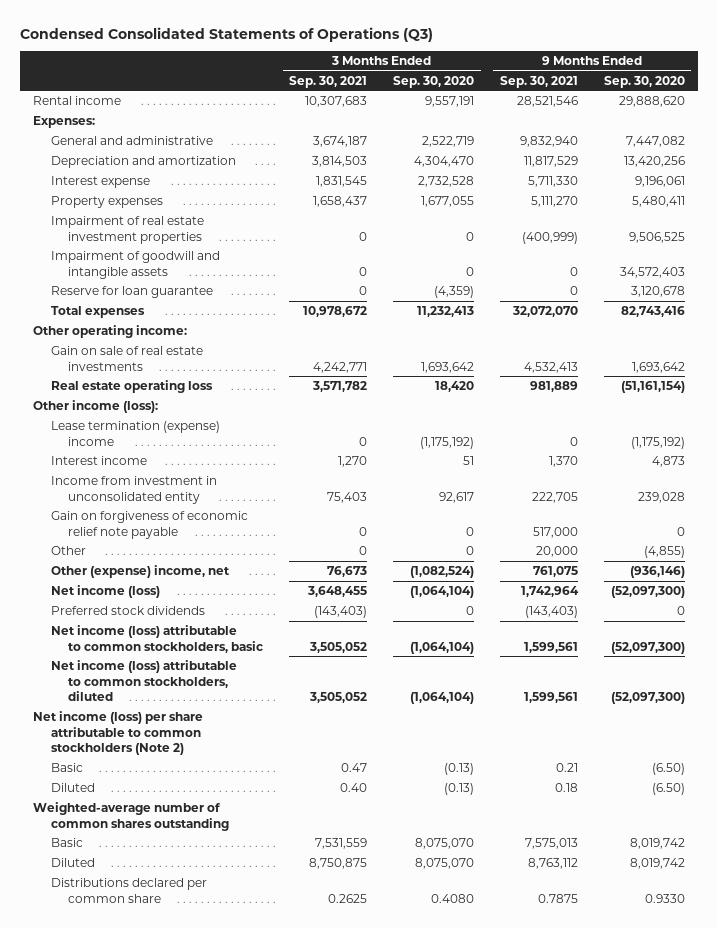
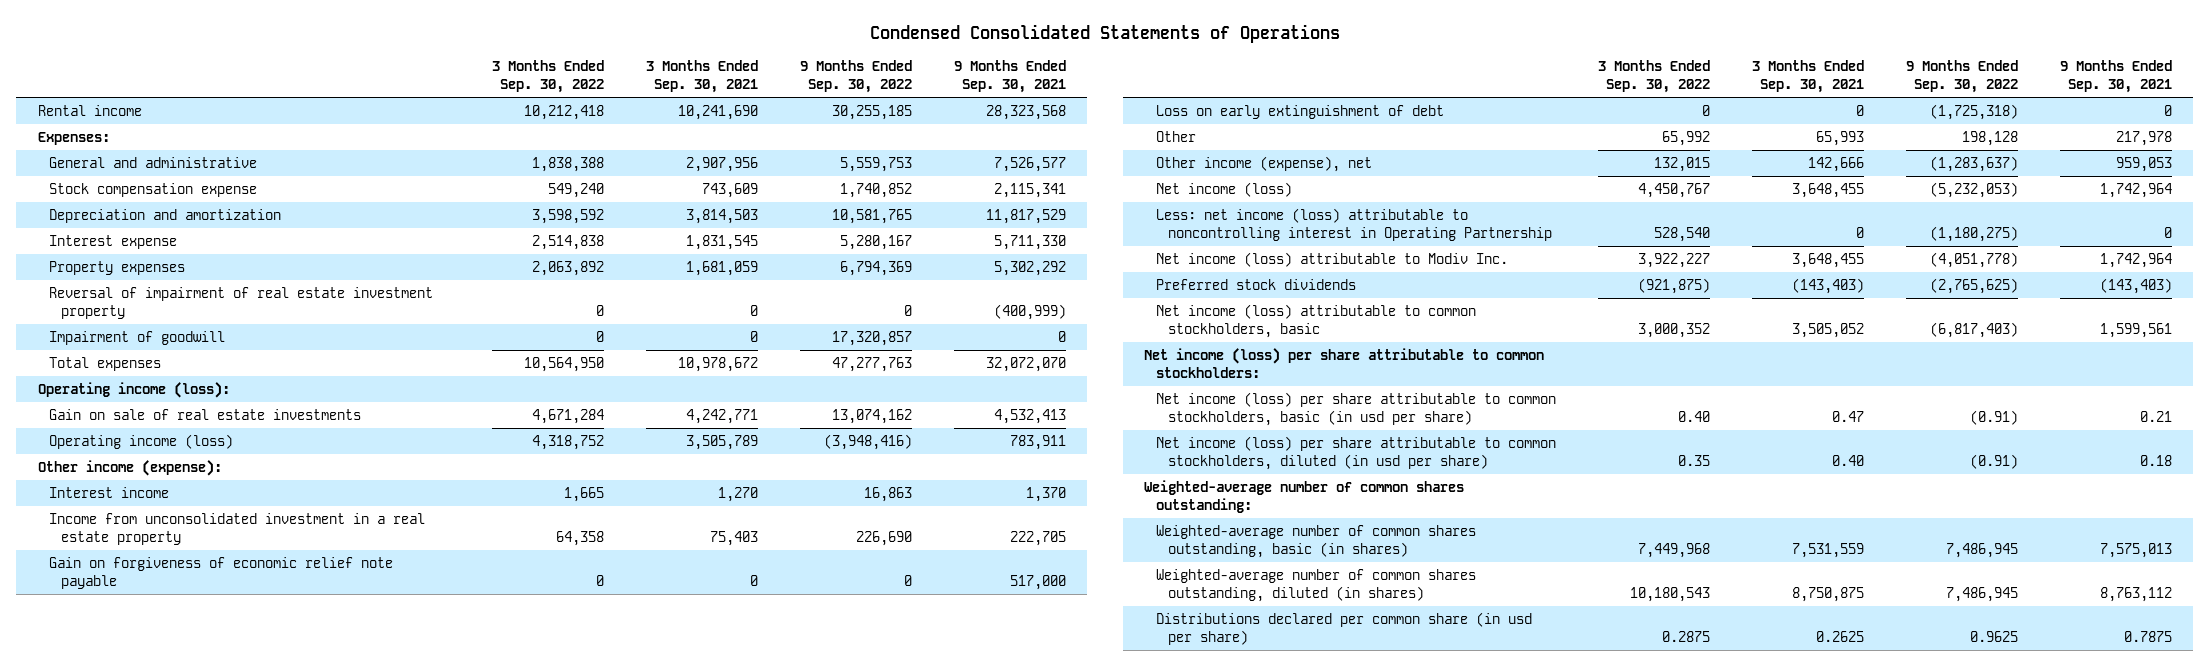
- Condensed Consolidated Statements of Operations (Q3)
+ Condensed Consolidated Statements of Operations
- | 3 Months Ended Sep. 30, 2021 | 3 Months Ended Sep. 30, 2020 | 9 Months Ended Sep. 30, 2021 | 9 Months Ended Sep. 30, 2020
+ | 3 Months Ended Sep. 30, 2022 | 3 Months Ended Sep. 30, 2021 | 9 Months Ended Sep. 30, 2022 | 9 Months Ended Sep. 30, 2021
- Rental income | 10,307,683 | 9,557,191 | 28,521,546 | 29,888,620
+ Rental income | 10,212,418 | 10,241,690 | 30,255,185 | 28,323,568
- General and administrative | 3,674,187 | 2,522,719 | 9,832,940 | 7,447,082
+ General and administrative | 1,838,388 | 2,907,956 | 5,559,753 | 7,526,577
+ Stock compensation expense | 549,240 | 743,609 | 1,740,852 | 2,115,341
- Property expenses | 1,658,437 | 1,677,055 | 5,111,270 | 5,480,411
- Impairment of real estate investment properties | 0 | 0 | (400,999) | 9,506,525
- Impairment of goodwill and intangible assets | 0 | 0 | 0 | 34,572,403
- Reserve for loan guarantee | 0 | (4,359) | 0 | 3,120,678
+ Property expenses | 2,063,892 | 1,681,059 | 6,794,369 | 5,302,292
+ Reversal of impairment of real estate investment property | 0 | 0 | 0 | (400,999)
+ Impairment of goodwill | 0 | 0 | 17,320,857 | 0
- Other operating income:
+ Operating income (loss):
- Real estate operating loss | 3,571,782 | 18,420 | 981,889 | (51,161,154)
- Other income (loss):
- Lease termination (expense) income | 0 | (1,175,192) | 0 | (1,175,192)
+ Operating income (loss) | 4,318,752 | 3,505,789 | (3,948,416) | 783,911
+ Other income (expense):
- Income from investment in unconsolidated entity | 75,403 | 92,617 | 222,705 | 239,028
+ Income from unconsolidated investment in a real estate property | 64,358 | 75,403 | 226,690 | 222,705
- Other | 0 | 0 | 20,000 | (4,855)
- Other (expense) income, net | 76,673 | (1,082,524) | 761,075 | (936,146)
+ Loss on early extinguishment of debt | 0 | 0 | (1,725,318) | 0
+ Other | 65,992 | 65,993 | 198,128 | 217,978
+ Other income (expense), net | 132,015 | 142,666 | (1,283,637) | 959,053
+ Less: net income (loss) attributable to noncontrolling interest in Operating Partnership | 528,540 | 0 | (1,180,275) | 0
+ Net income (loss) attributable to Modiv Inc. | 3,922,227 | 3,648,455 | (4,051,778) | 1,742,964
- Net income (loss) attributable to common stockholders, diluted | 3,505,052 | (1,064,104) | 1,599,561 | (52,097,300)
- Net income (loss) per share attributable to common stockholders (Note 2)
- Basic | 0.47 | (0.13) | 0.21 | (6.50)
- Diluted | 0.40 | (0.13) | 0.18 | (6.50)
- Weighted-average number of common shares outstanding
- Basic | 7,531,559 | 8,075,070 | 7,575,013 | 8,019,742
- Diluted | 8,750,875 | 8,075,070 | 8,763,112 | 8,019,742
- Distributions declared per common share | 0.2625 | 0.4080 | 0.7875 | 0.9330
+ Net income (loss) per share attributable to common stockholders:
+ Net income (loss) per share attributable to common stockholders, basic (in usd per share) | 0.40 | 0.47 | (0.91) | 0.21
+ Net income (loss) per share attributable to common stockholders, diluted (in usd per share) | 0.35 | 0.40 | (0.91) | 0.18
+ Weighted-average number of common shares outstanding:
+ Weighted-average number of common shares outstanding, basic (in shares) | 7,449,968 | 7,531,559 | 7,486,945 | 7,575,013
+ Weighted-average number of common shares outstanding, diluted (in shares) | 10,180,543 | 8,750,875 | 7,486,945 | 8,763,112
+ Distributions declared per common share (in usd per share) | 0.2875 | 0.2625 | 0.9625 | 0.7875

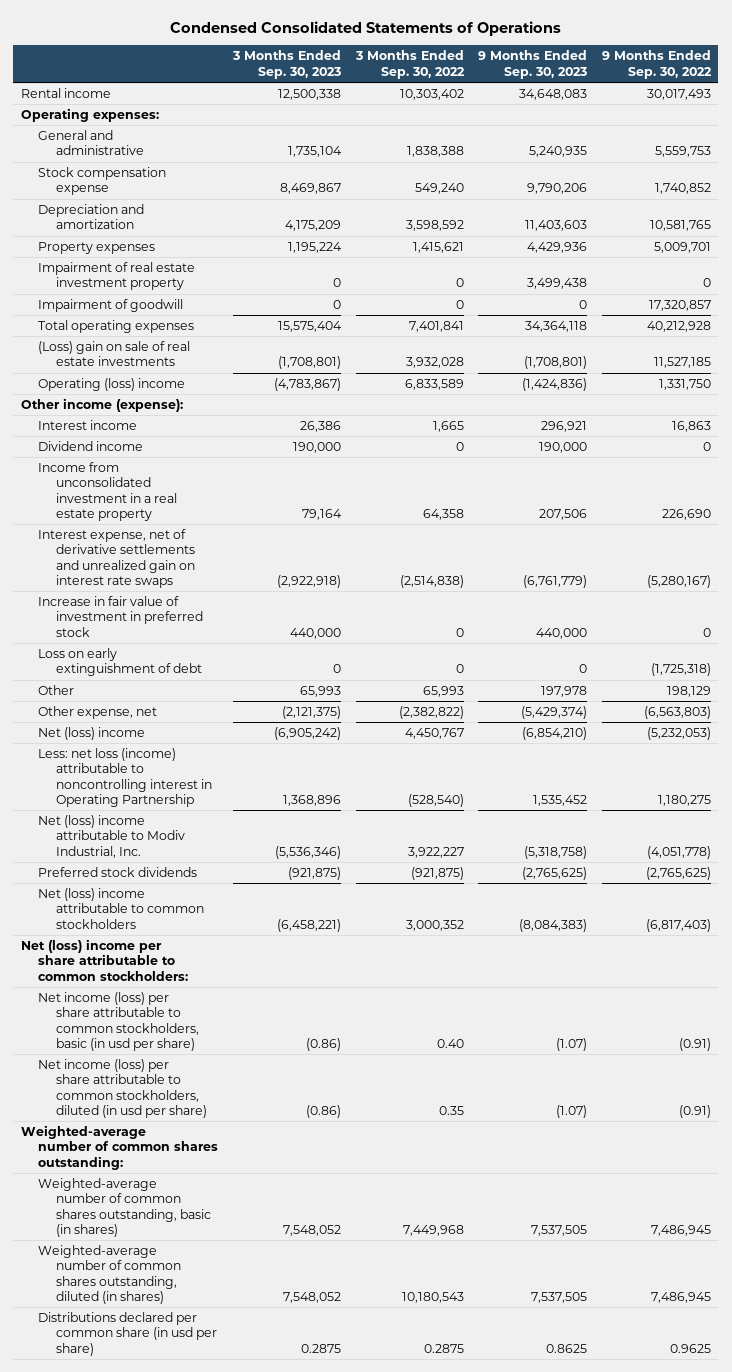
- | 3 Months Ended Sep. 30, 2022 | 3 Months Ended Sep. 30, 2021 | 9 Months Ended Sep. 30, 2022 | 9 Months Ended Sep. 30, 2021
+ | 3 Months Ended Sep. 30, 2023 | 3 Months Ended Sep. 30, 2022 | 9 Months Ended Sep. 30, 2023 | 9 Months Ended Sep. 30, 2022
- Rental income | 10,212,418 | 10,241,690 | 30,255,185 | 28,323,568
- Expenses:
+ Rental income | 12,500,338 | 10,303,402 | 34,648,083 | 30,017,493
+ Operating expenses:
- Interest expense | 2,514,838 | 1,831,545 | 5,280,167 | 5,711,330
- Property expenses | 2,063,892 | 1,681,059 | 6,794,369 | 5,302,292
- Reversal of impairment of real estate investment property | 0 | 0 | 0 | (400,999)
+ Property expenses | 1,195,224 | 1,415,621 | 4,429,936 | 5,009,701
+ Impairment of real estate investment property | 0 | 0 | 3,499,438 | 0
- Total expenses | 10,564,950 | 10,978,672 | 47,277,763 | 32,072,070
- Operating income (loss):
- Gain on sale of real estate investments | 4,671,284 | 4,242,771 | 13,074,162 | 4,532,413
- Operating income (loss) | 4,318,752 | 3,505,789 | (3,948,416) | 783,911
+ Total operating expenses | 15,575,404 | 7,401,841 | 34,364,118 | 40,212,928
+ (Loss) gain on sale of real estate investments | (1,708,801) | 3,932,028 | (1,708,801) | 11,527,185
+ Operating (loss) income | (4,783,867) | 6,833,589 | (1,424,836) | 1,331,750
+ Dividend income | 190,000 | 0 | 190,000 | 0
- Gain on forgiveness of economic relief note payable | 0 | 0 | 0 | 517,000
+ Interest expense, net of derivative settlements and unrealized gain on interest rate swaps | (2,922,918) | (2,514,838) | (6,761,779) | (5,280,167)
+ Increase in fair value of investment in preferred stock | 440,000 | 0 | 440,000 | 0
- Other | 65,992 | 65,993 | 198,128 | 217,978
- Other income (expense), net | 132,015 | 142,666 | (1,283,637) | 959,053
- Net income (loss) | 4,450,767 | 3,648,455 | (5,232,053) | 1,742,964
- Less: net income (loss) attributable to noncontrolling interest in Operating Partnership | 528,540 | 0 | (1,180,275) | 0
- Net income (loss) attributable to Modiv Inc. | 3,922,227 | 3,648,455 | (4,051,778) | 1,742,964
+ Other | 65,993 | 65,993 | 197,978 | 198,129
+ Other expense, net | (2,121,375) | (2,382,822) | (5,429,374) | (6,563,803)
+ Net (loss) income | (6,905,242) | 4,450,767 | (6,854,210) | (5,232,053)
+ Less: net loss (income) attributable to noncontrolling interest in Operating Partnership | 1,368,896 | (528,540) | 1,535,452 | 1,180,275
+ Net (loss) income attributable to Modiv Industrial, Inc. | (5,536,346) | 3,922,227 | (5,318,758) | (4,051,778)
- Net income (loss) attributable to common stockholders, basic | 3,000,352 | 3,505,052 | (6,817,403) | 1,599,561
- Net income (loss) per share attributable to common stockholders:
+ Net (loss) income attributable to common stockholders | (6,458,221) | 3,000,352 | (8,084,383) | (6,817,403)
+ Net (loss) income per share attributable to common stockholders:

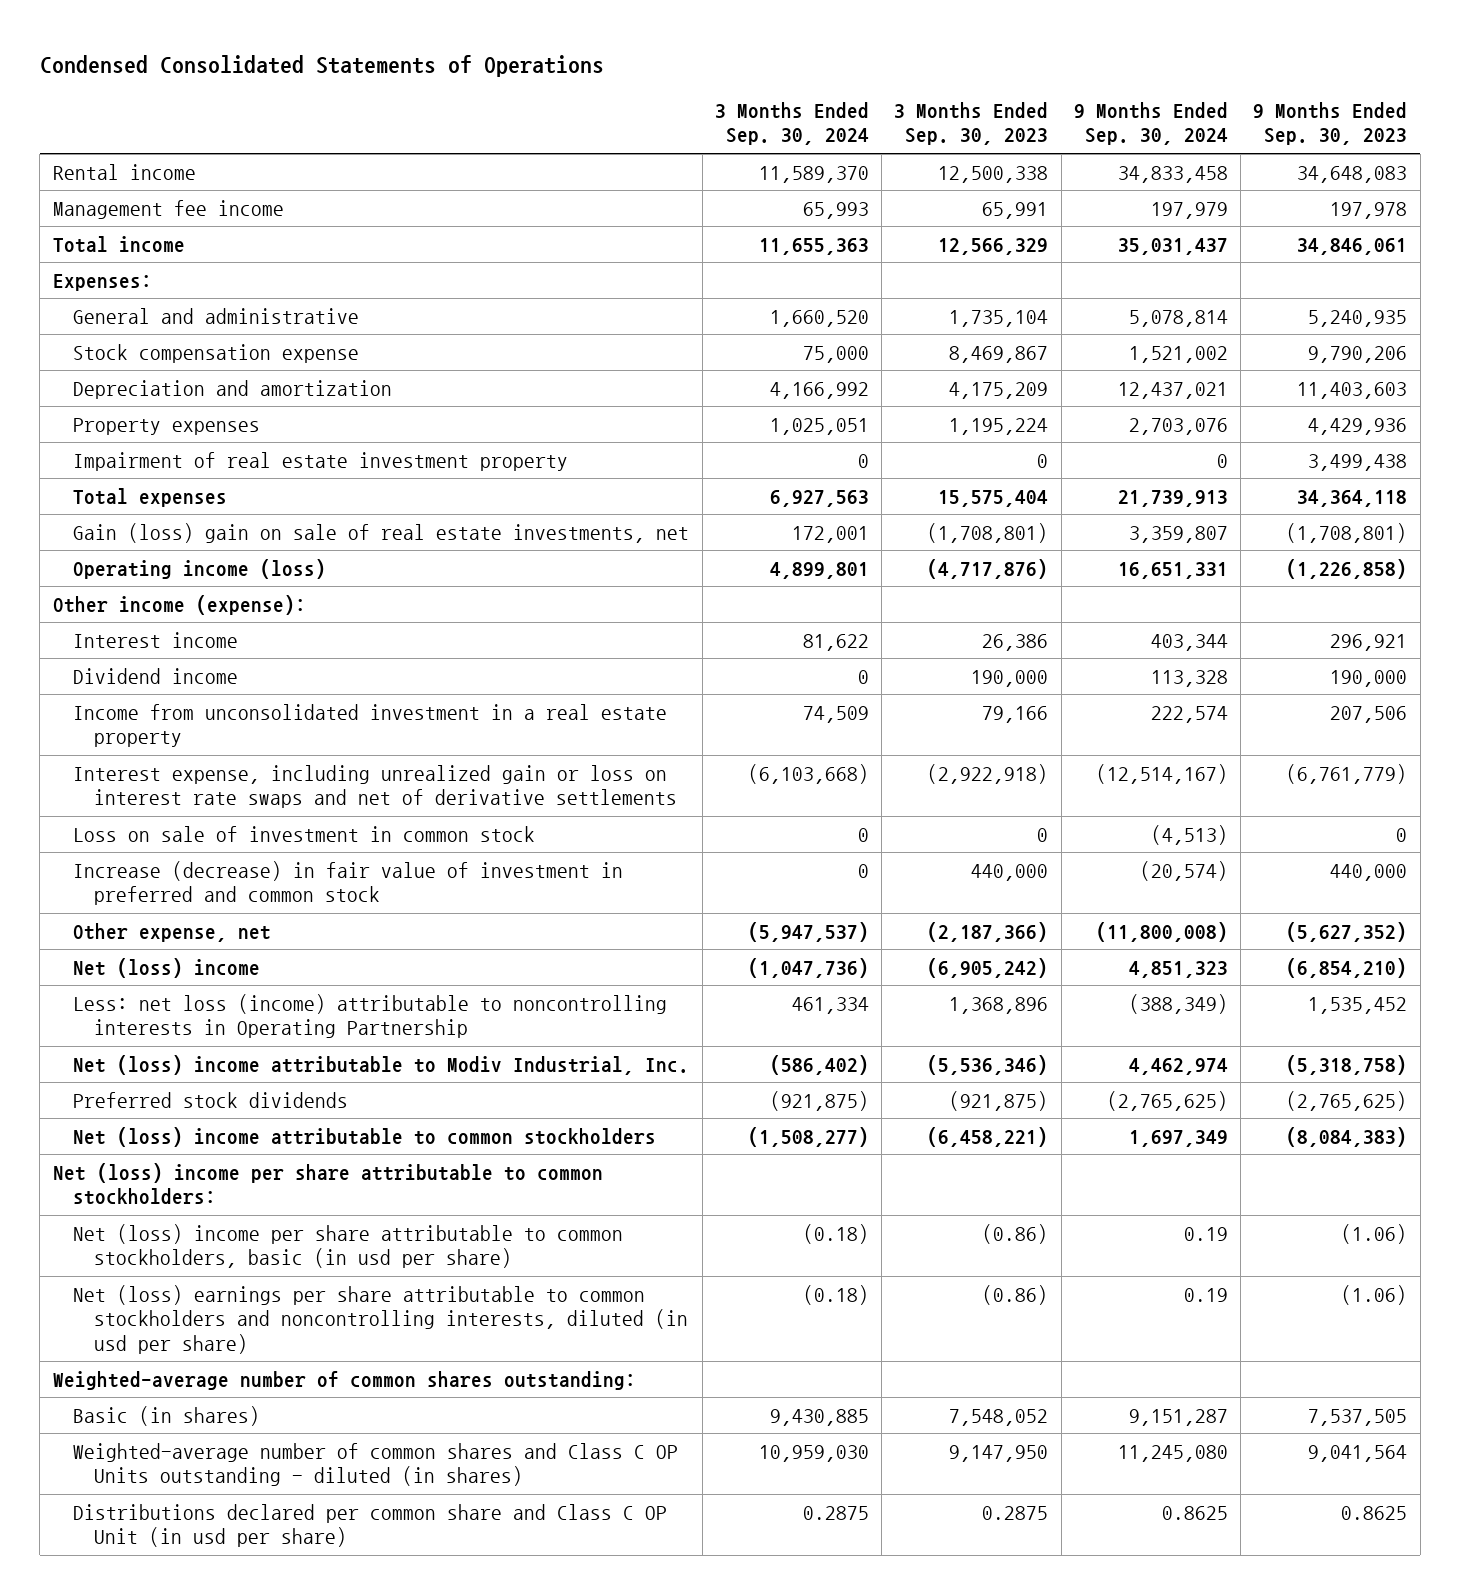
- | 3 Months Ended Sep. 30, 2023 | 3 Months Ended Sep. 30, 2022 | 9 Months Ended Sep. 30, 2023 | 9 Months Ended Sep. 30, 2022
+ | 3 Months Ended Sep. 30, 2024 | 3 Months Ended Sep. 30, 2023 | 9 Months Ended Sep. 30, 2024 | 9 Months Ended Sep. 30, 2023
- Operating expenses:
+ Management fee income | 65,993 | 65,991 | 197,979 | 197,978
+ Total income | 11,655,363 | 12,566,329 | 35,031,437 | 34,846,061
+ Expenses:
- Impairment of goodwill | 0 | 0 | 0 | 17,320,857
- Total operating expenses | 15,575,404 | 7,401,841 | 34,364,118 | 40,212,928
- (Loss) gain on sale of real estate investments | (1,708,801) | 3,932,028 | (1,708,801) | 11,527,185
- Operating (loss) income | (4,783,867) | 6,833,589 | (1,424,836) | 1,331,750
+ Total expenses | 6,927,563 | 15,575,404 | 21,739,913 | 34,364,118
+ Gain (loss) gain on sale of real estate investments, net | 172,001 | (1,708,801) | 3,359,807 | (1,708,801)
+ Operating income (loss) | 4,899,801 | (4,717,876) | 16,651,331 | (1,226,858)
- Income from unconsolidated investment in a real estate property | 79,164 | 64,358 | 207,506 | 226,690
- Interest expense, net of derivative settlements and unrealized gain on interest rate swaps | (2,922,918) | (2,514,838) | (6,761,779) | (5,280,167)
- Increase in fair value of investment in preferred stock | 440,000 | 0 | 440,000 | 0
- Loss on early extinguishment of debt | 0 | 0 | 0 | (1,725,318)
- Other | 65,993 | 65,993 | 197,978 | 198,129
- Other expense, net | (2,121,375) | (2,382,822) | (5,429,374) | (6,563,803)
+ Income from unconsolidated investment in a real estate property | 74,509 | 79,166 | 222,574 | 207,506
+ Interest expense, including unrealized gain or loss on interest rate swaps and net of derivative settlements | (6,103,668) | (2,922,918) | (12,514,167) | (6,761,779)
+ Loss on sale of investment in common stock | 0 | 0 | (4,513) | 0
+ Increase (decrease) in fair value of investment in preferred and common stock | 0 | 440,000 | (20,574) | 440,000
+ Other expense, net | (5,947,537) | (2,187,366) | (11,800,008) | (5,627,352)
- Less: net loss (income) attributable to noncontrolling interest in Operating Partnership | 1,368,896 | (528,540) | 1,535,452 | 1,180,275
+ Less: net loss (income) attributable to noncontrolling interests in Operating Partnership | 461,334 | 1,368,896 | (388,349) | 1,535,452
- Net income (loss) per share attributable to common stockholders, basic (in usd per share) | (0.86) | 0.40 | (1.07) | (0.91)
- Net income (loss) per share attributable to common stockholders, diluted (in usd per share) | (0.86) | 0.35 | (1.07) | (0.91)
+ Net (loss) income per share attributable to common stockholders, basic (in usd per share) | (0.18) | (0.86) | 0.19 | (1.06)
+ Net (loss) earnings per share attributable to common stockholders and noncontrolling interests, diluted (in usd per share) | (0.18) | (0.86) | 0.19 | (1.06)
- Weighted-average number of common shares outstanding, basic (in shares) | 7,548,052 | 7,449,968 | 7,537,505 | 7,486,945
- Weighted-average number of common shares outstanding, diluted (in shares) | 7,548,052 | 10,180,543 | 7,537,505 | 7,486,945
- Distributions declared per common share (in usd per share) | 0.2875 | 0.2875 | 0.8625 | 0.9625
+ Basic (in shares) | 9,430,885 | 7,548,052 | 9,151,287 | 7,537,505
+ Weighted-average number of common shares and Class C OP Units outstanding - diluted (in shares) | 10,959,030 | 9,147,950 | 11,245,080 | 9,041,564
+ Distributions declared per common share and Class C OP Unit (in usd per share) | 0.2875 | 0.2875 | 0.8625 | 0.8625

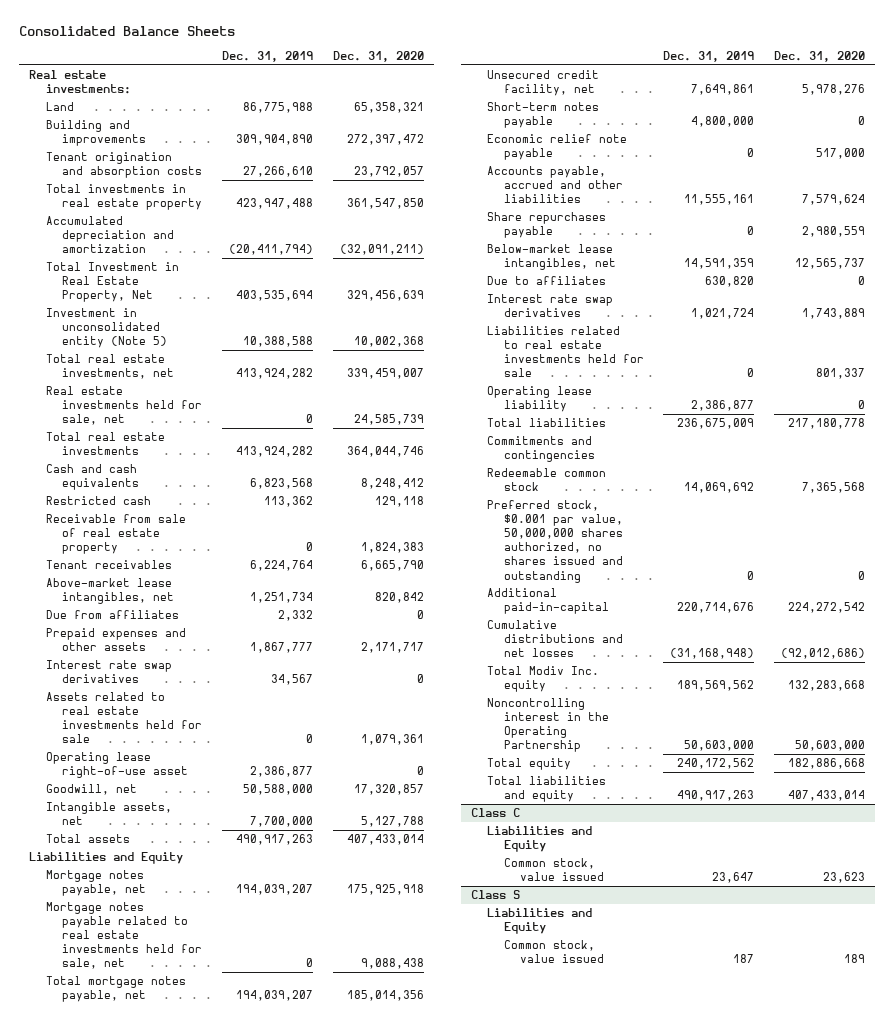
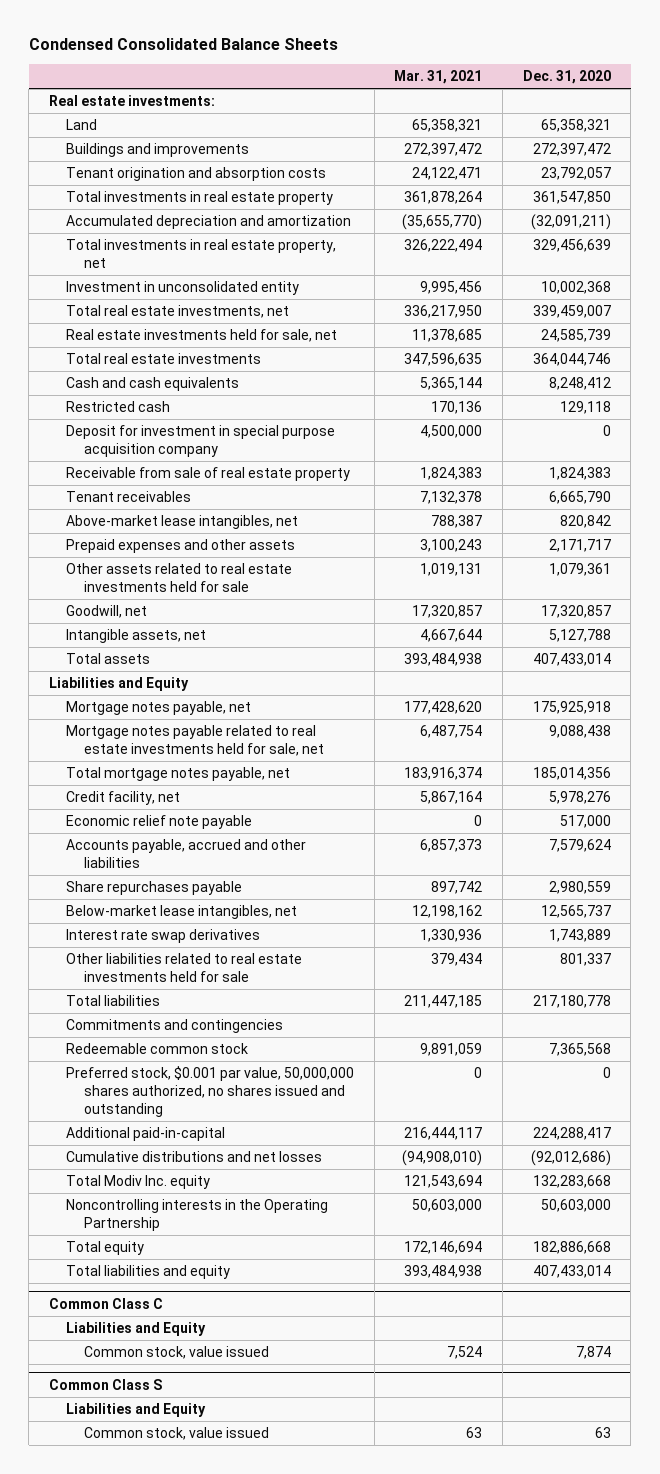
- Consolidated Balance Sheets
+ Condensed Consolidated Balance Sheets
- | Dec. 31, 2019 | Dec. 31, 2020
+ | Mar. 31, 2021 | Dec. 31, 2020
- Building and improvements | 309,904,890 | 272,397,472
+ Buildings and improvements | 272,397,472 | 272,397,472
- Total Investment in Real Estate Property, Net | 403,535,694 | 329,456,639
- Investment in unconsolidated entity (Note 5) | 10,388,588 | 10,002,368
+ Total investments in real estate property, net | 326,222,494 | 329,456,639
+ Investment in unconsolidated entity | 9,995,456 | 10,002,368
+ Deposit for investment in special purpose acquisition company | 4,500,000 | 0
- Due from affiliates | 2,332 | 0
- Interest rate swap derivatives | 34,567 | 0
- Assets related to real estate investments held for sale | 0 | 1,079,361
- Operating lease right-of-use asset | 2,386,877 | 0
+ Other assets related to real estate investments held for sale | 1,019,131 | 1,079,361
- Unsecured credit facility, net | 7,649,861 | 5,978,276
- Short-term notes payable | 4,800,000 | 0
+ Credit facility, net | 5,867,164 | 5,978,276
- Due to affiliates | 630,820 | 0
- Liabilities related to real estate investments held for sale | 0 | 801,337
- Operating lease liability | 2,386,877 | 0
+ Other liabilities related to real estate investments held for sale | 379,434 | 801,337
- Additional paid-in-capital | 220,714,676 | 224,272,542
+ Additional paid-in-capital | 216,444,117 | 224,288,417
- Noncontrolling interest in the Operating Partnership | 50,603,000 | 50,603,000
+ Noncontrolling interests in the Operating Partnership | 50,603,000 | 50,603,000
- Class C
+ Common Class C
- Common stock, value issued | 23,647 | 23,623
- Class S
+ Common stock, value issued | 7,524 | 7,874
+ Common Class S
- Common stock, value issued | 187 | 189
+ Common stock, value issued | 63 | 63

